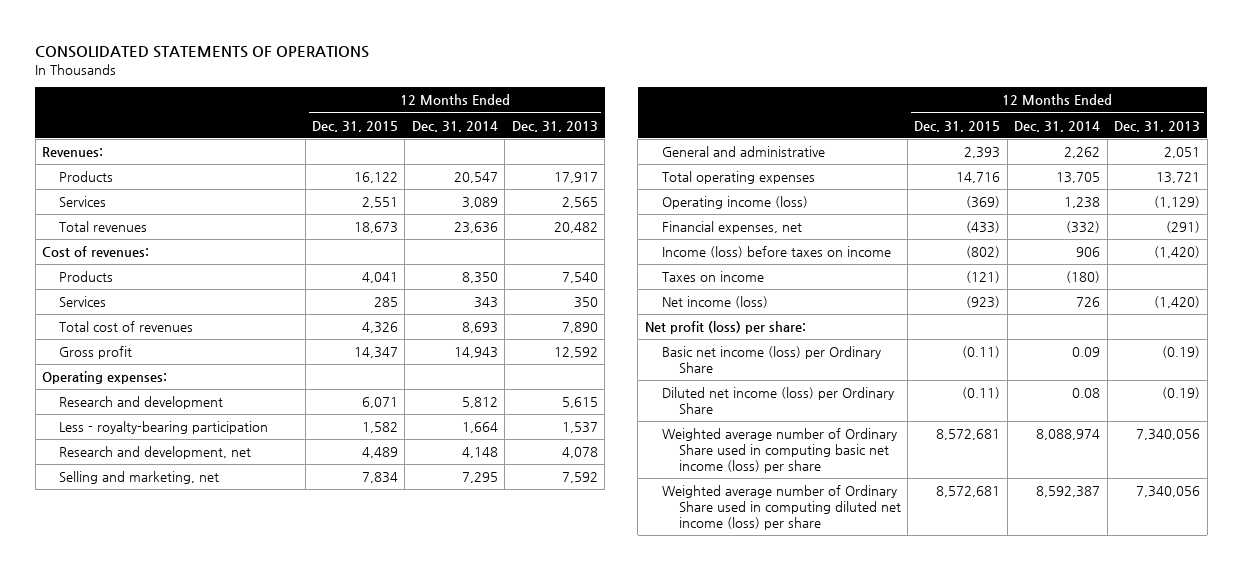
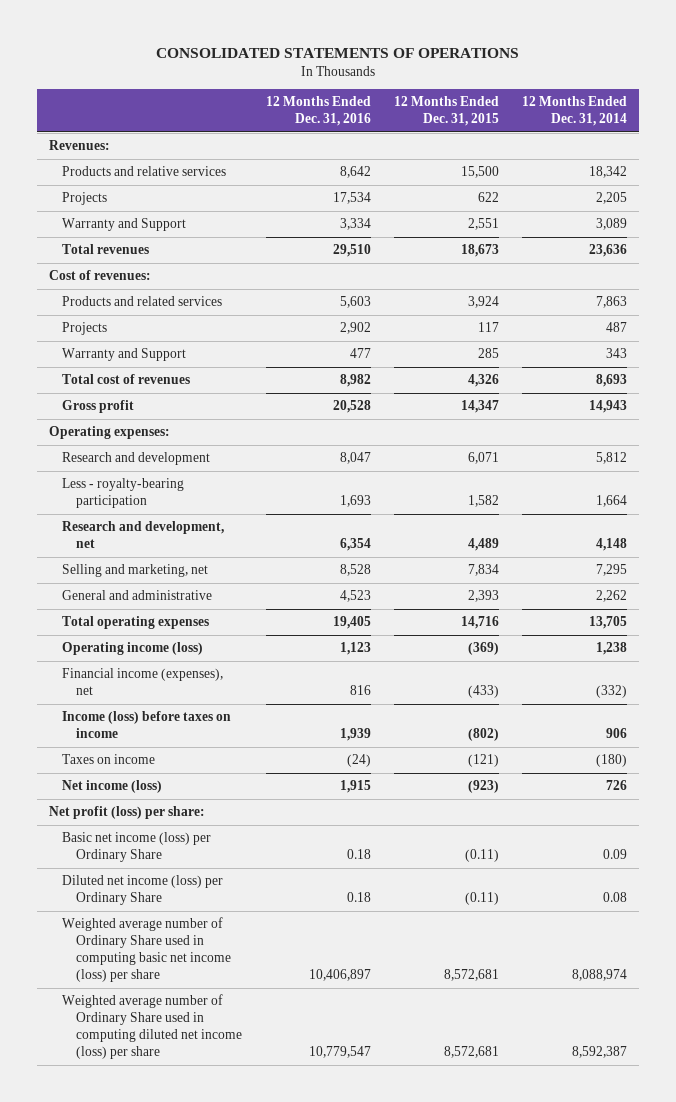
- | 12 Months Ended Dec. 31, 2015 | 12 Months Ended Dec. 31, 2014 | 12 Months Ended Dec. 31, 2013
+ | 12 Months Ended Dec. 31, 2016 | 12 Months Ended Dec. 31, 2015 | 12 Months Ended Dec. 31, 2014
- Products | 16,122 | 20,547 | 17,917
- Services | 2,551 | 3,089 | 2,565
+ Products and relative services | 8,642 | 15,500 | 18,342
+ Projects | 17,534 | 622 | 2,205
+ Warranty and Support | 3,334 | 2,551 | 3,089
- Products | 4,041 | 8,350 | 7,540
- Services | 285 | 343 | 350
+ Products and related services | 5,603 | 3,924 | 7,863
+ Projects | 2,902 | 117 | 487
+ Warranty and Support | 477 | 285 | 343
- Financial expenses, net | (433) | (332) | (291)
+ Financial income (expenses), net | 816 | (433) | (332)

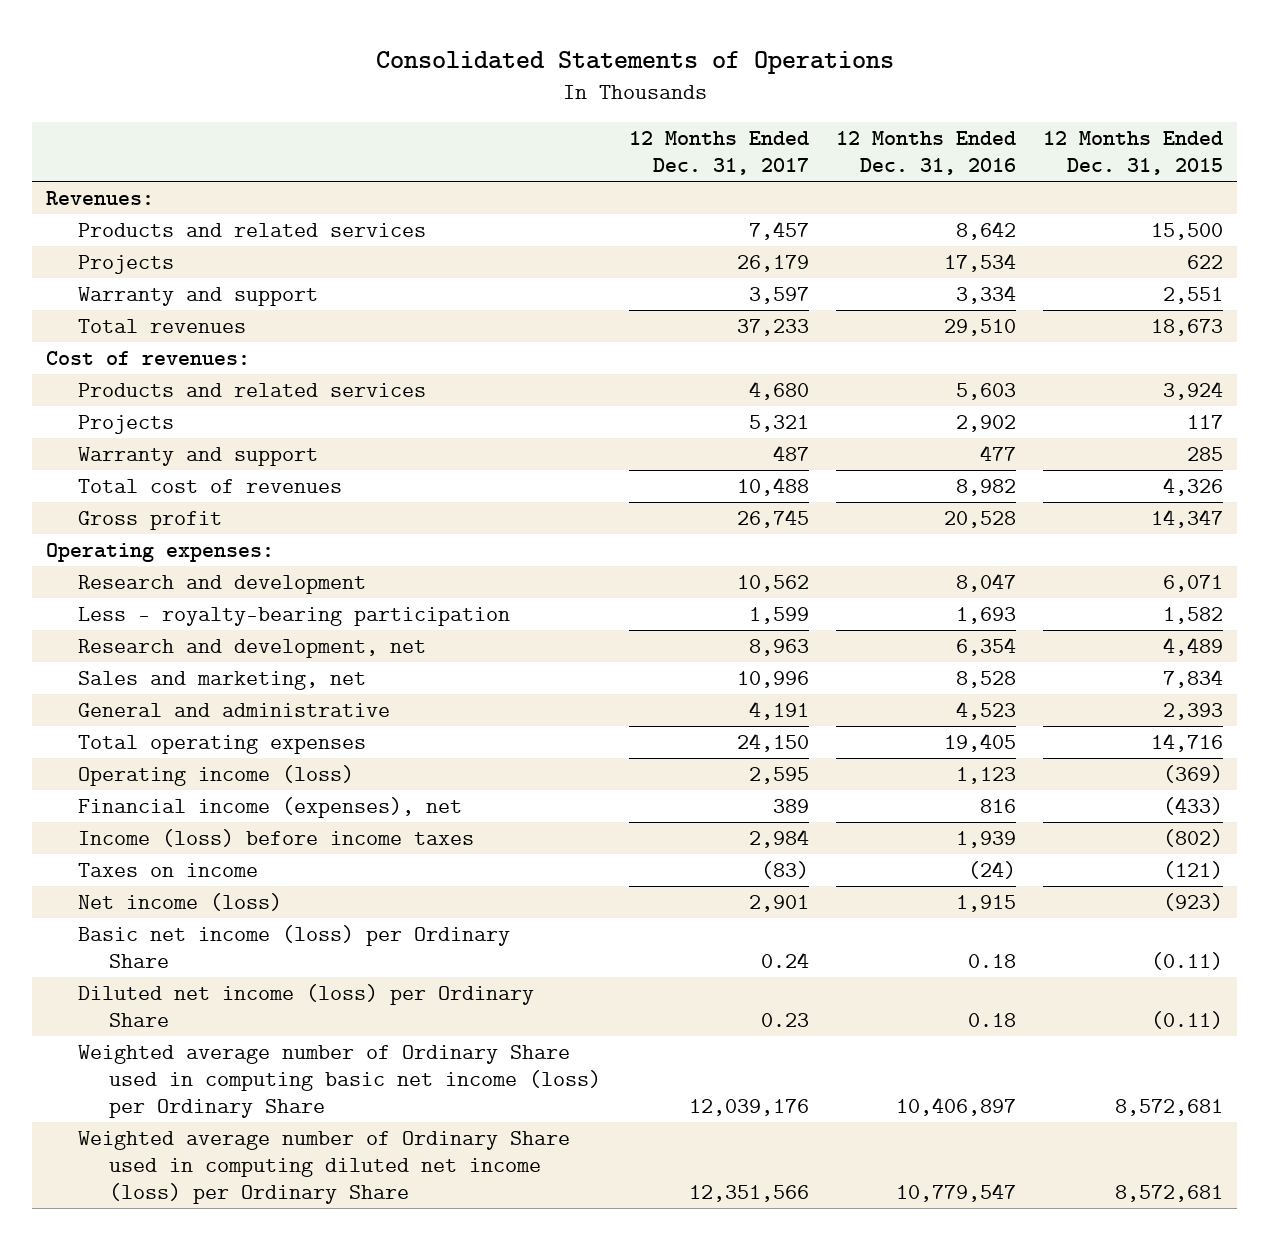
- CONSOLIDATED STATEMENTS OF OPERATIONS
+ Consolidated Statements of Operations
- | 12 Months Ended Dec. 31, 2016 | 12 Months Ended Dec. 31, 2015 | 12 Months Ended Dec. 31, 2014
+ | 12 Months Ended Dec. 31, 2017 | 12 Months Ended Dec. 31, 2016 | 12 Months Ended Dec. 31, 2015
- Products and relative services | 8,642 | 15,500 | 18,342
+ Products and related services | 7,457 | 8,642 | 15,500
- Warranty and Support | 3,334 | 2,551 | 3,089
+ Warranty and support | 3,597 | 3,334 | 2,551
- Warranty and Support | 477 | 285 | 343
+ Warranty and support | 487 | 477 | 285
- Selling and marketing, net | 8,528 | 7,834 | 7,295
+ Sales and marketing, net | 10,996 | 8,528 | 7,834
- Income (loss) before taxes on income | 1,939 | (802) | 906
+ Income (loss) before income taxes | 2,984 | 1,939 | (802)
- Net profit (loss) per share:
- Weighted average number of Ordinary Share used in computing basic net income (loss) per share | 10,406,897 | 8,572,681 | 8,088,974
- Weighted average number of Ordinary Share used in computing diluted net income (loss) per share | 10,779,547 | 8,572,681 | 8,592,387
+ Weighted average number of Ordinary Share used in computing basic net income (loss) per Ordinary Share | 12,039,176 | 10,406,897 | 8,572,681
+ Weighted average number of Ordinary Share used in computing diluted net income (loss) per Ordinary Share | 12,351,566 | 10,779,547 | 8,572,681

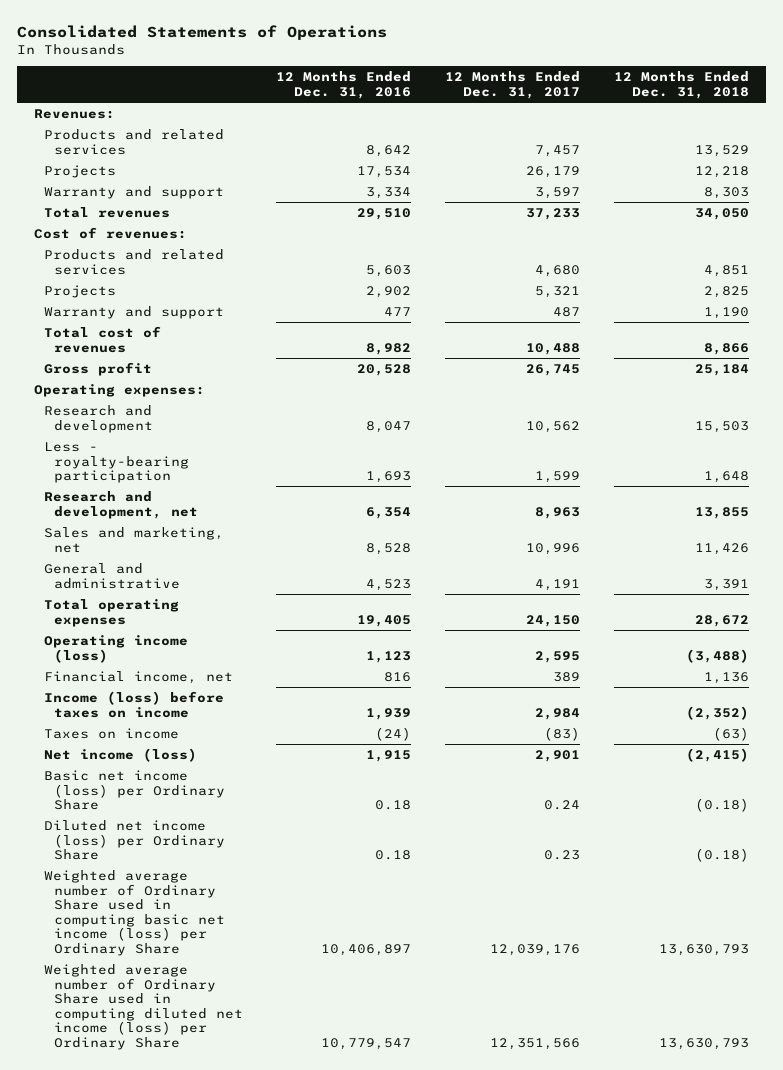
- | 12 Months Ended Dec. 31, 2017 | 12 Months Ended Dec. 31, 2016 | 12 Months Ended Dec. 31, 2015
+ | 12 Months Ended Dec. 31, 2016 | 12 Months Ended Dec. 31, 2017 | 12 Months Ended Dec. 31, 2018
- Financial income (expenses), net | 389 | 816 | (433)
- Income (loss) before income taxes | 2,984 | 1,939 | (802)
+ Financial income, net | 816 | 389 | 1,136
+ Income (loss) before taxes on income | 1,939 | 2,984 | (2,352)

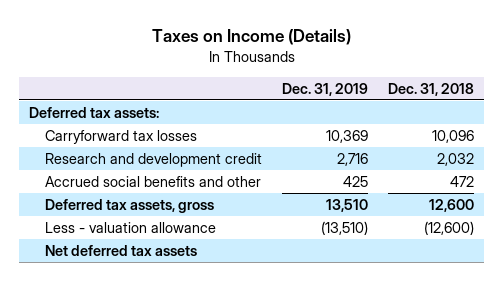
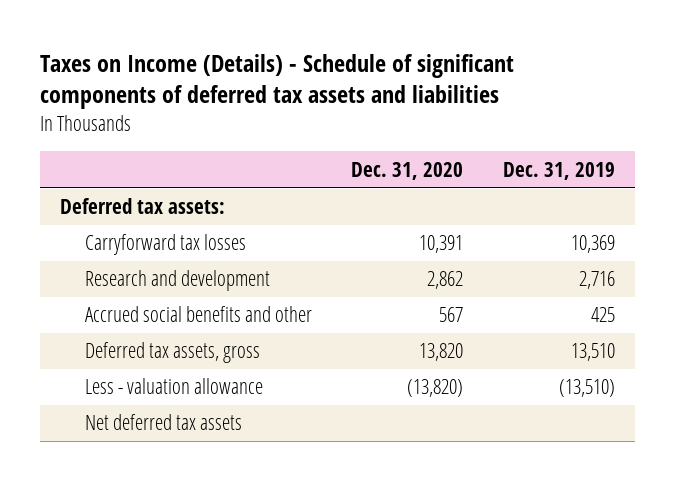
- Taxes on Income (Details)
+ Taxes on Income (Details) - Schedule of significant components of deferred tax assets and liabilities
- | Dec. 31, 2019 | Dec. 31, 2018
+ | Dec. 31, 2020 | Dec. 31, 2019
- Research and development credit | 2,716 | 2,032
+ Research and development | 2,862 | 2,716

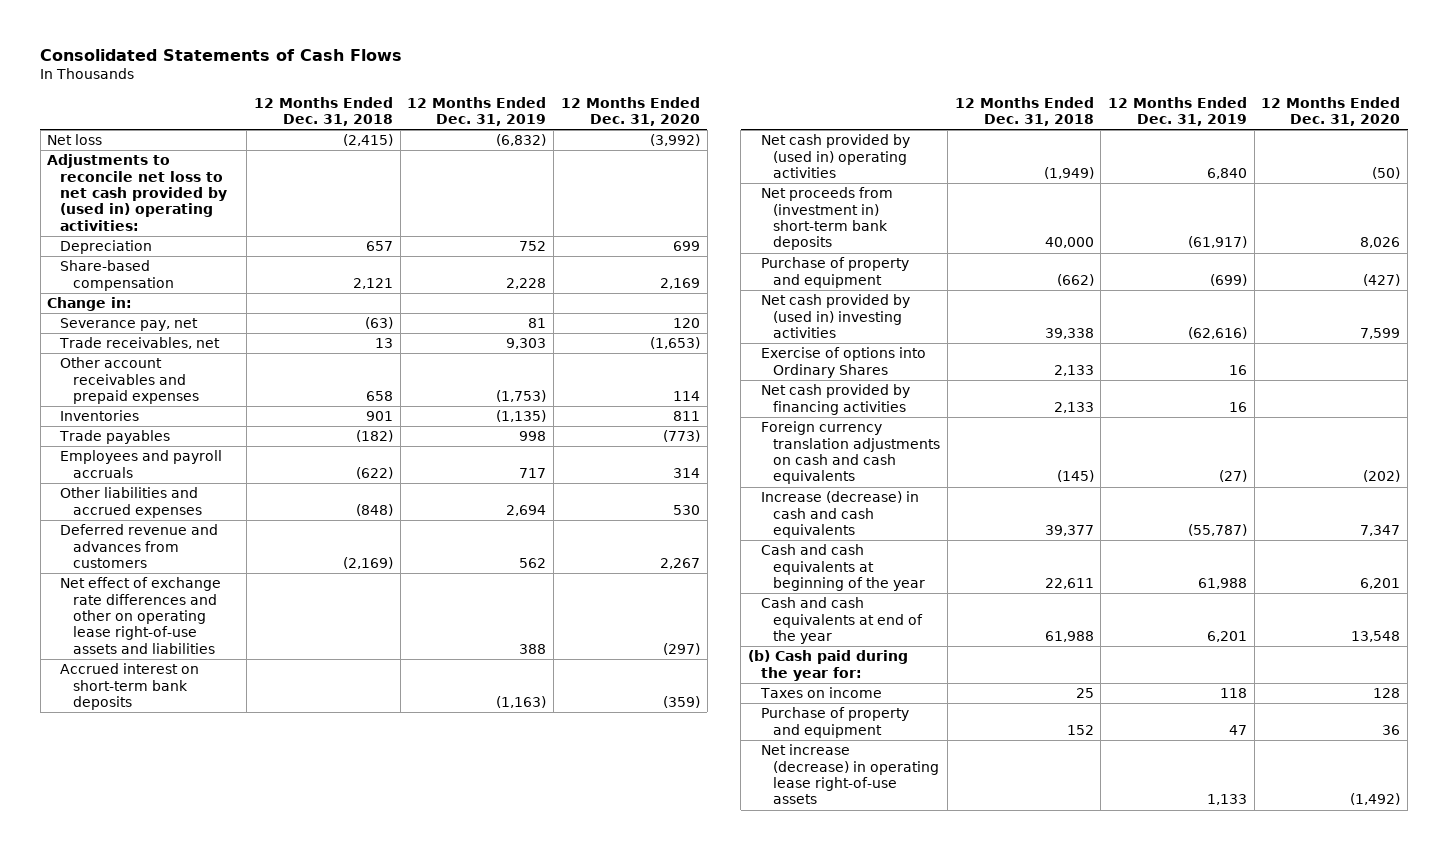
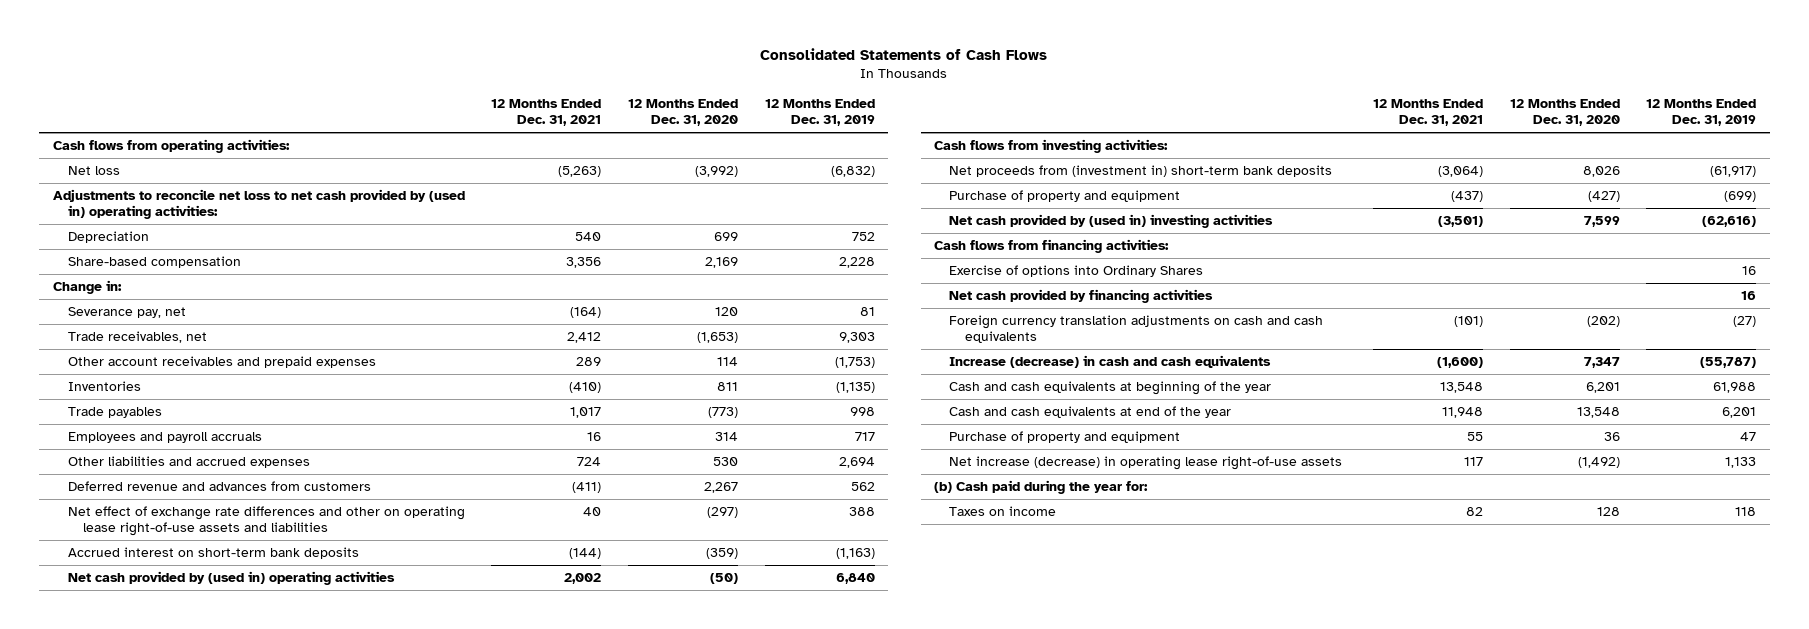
- | 12 Months Ended Dec. 31, 2018 | 12 Months Ended Dec. 31, 2019 | 12 Months Ended Dec. 31, 2020
+ | 12 Months Ended Dec. 31, 2021 | 12 Months Ended Dec. 31, 2020 | 12 Months Ended Dec. 31, 2019
+ Cash flows from operating activities:
+ Cash flows from investing activities:
+ Cash flows from financing activities:
moved down: (b) Cash paid during the year for:
moved down: Taxes on income | 82 | 128 | 118

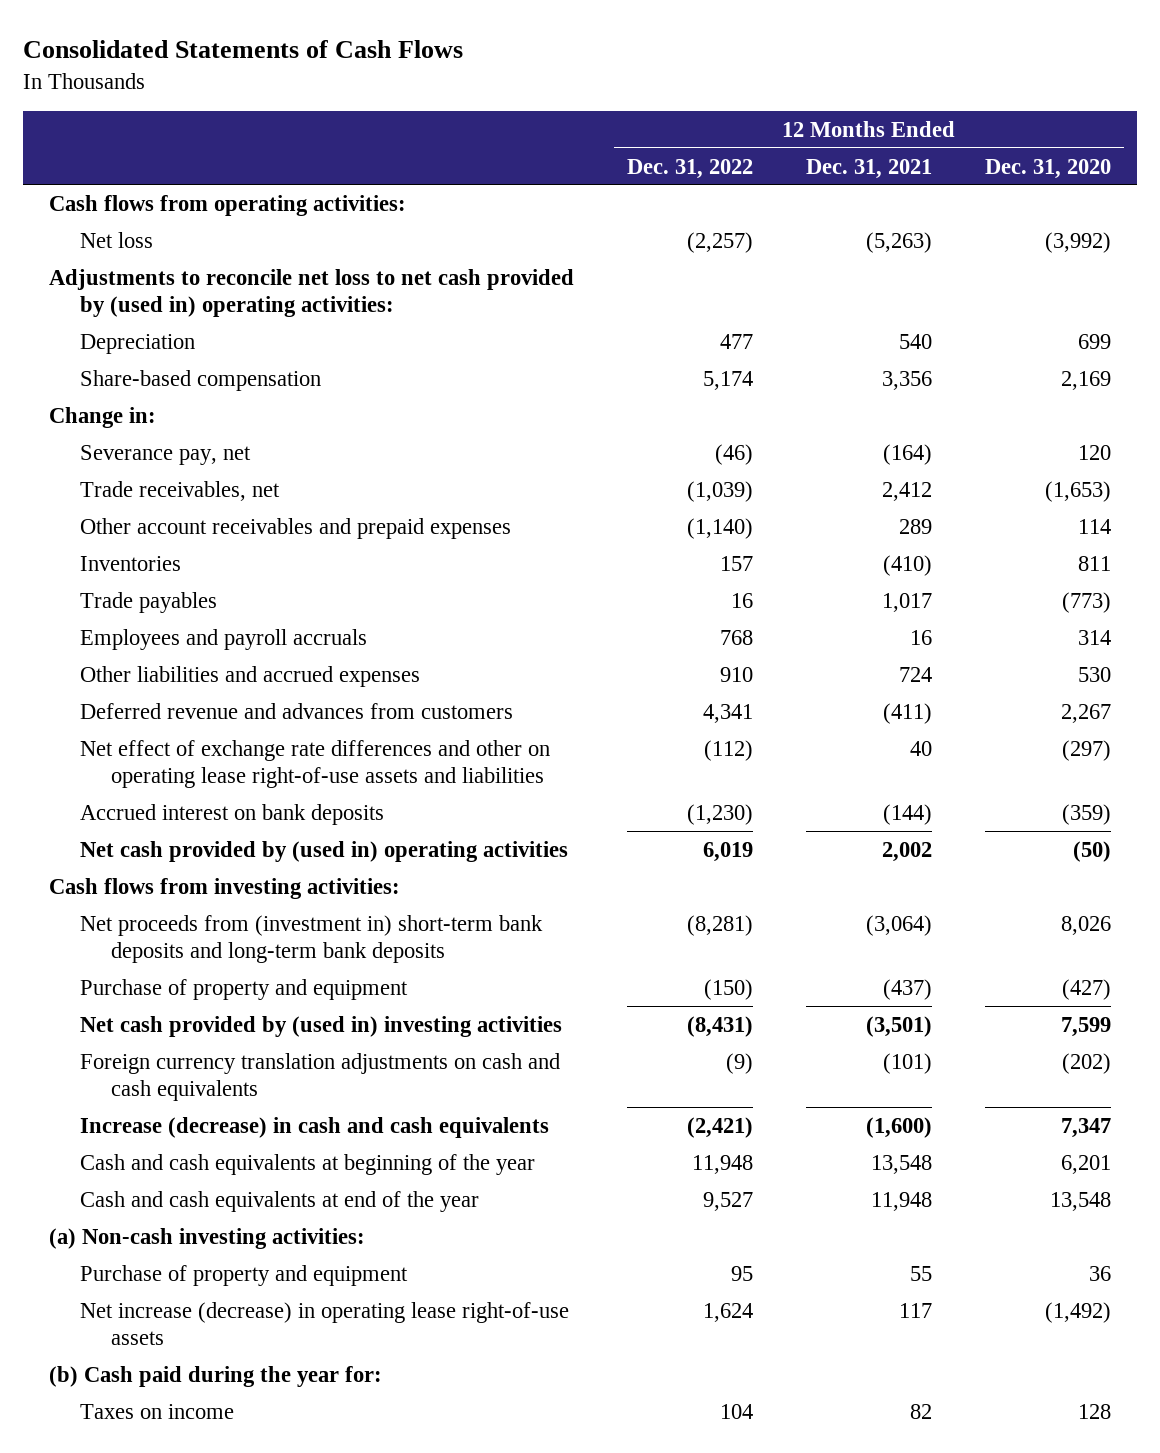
- | 12 Months Ended Dec. 31, 2021 | 12 Months Ended Dec. 31, 2020 | 12 Months Ended Dec. 31, 2019
+ | 12 Months Ended Dec. 31, 2022 | 12 Months Ended Dec. 31, 2021 | 12 Months Ended Dec. 31, 2020
- Accrued interest on short-term bank deposits | (144) | (359) | (1,163)
+ Accrued interest on bank deposits | (1,230) | (144) | (359)
- Net proceeds from (investment in) short-term bank deposits | (3,064) | 8,026 | (61,917)
+ Net proceeds from (investment in) short-term bank deposits and long-term bank deposits | (8,281) | (3,064) | 8,026
- Cash flows from financing activities:
- Exercise of options into Ordinary Shares | | | 16
- Net cash provided by financing activities | | | 16
+ (a) Non-cash investing activities:

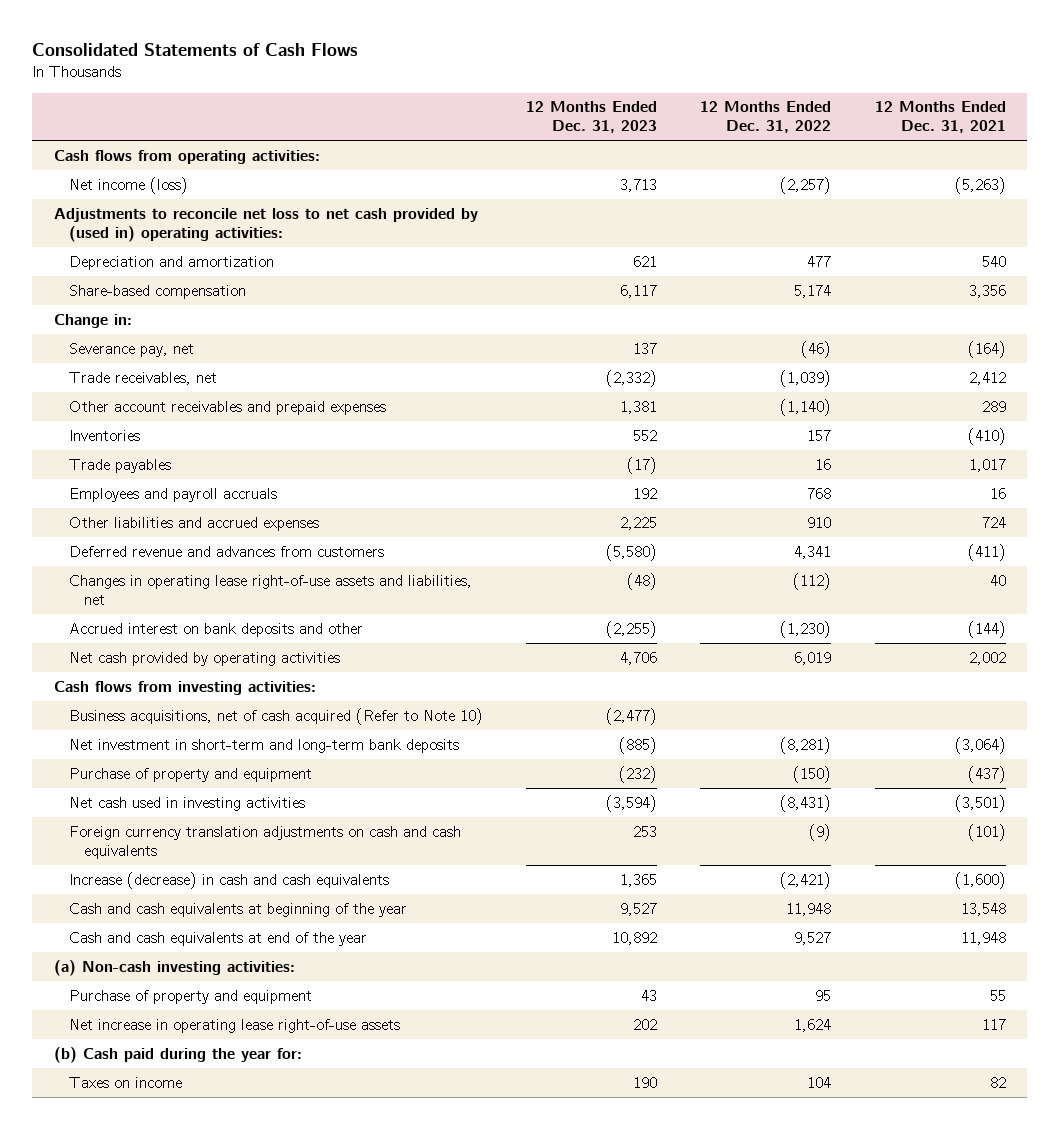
- | 12 Months Ended Dec. 31, 2022 | 12 Months Ended Dec. 31, 2021 | 12 Months Ended Dec. 31, 2020
+ | 12 Months Ended Dec. 31, 2023 | 12 Months Ended Dec. 31, 2022 | 12 Months Ended Dec. 31, 2021
- Net loss | (2,257) | (5,263) | (3,992)
+ Net income (loss) | 3,713 | (2,257) | (5,263)
- Depreciation | 477 | 540 | 699
+ Depreciation and amortization | 621 | 477 | 540
- Net effect of exchange rate differences and other on operating lease right-of-use assets and liabilities | (112) | 40 | (297)
- Accrued interest on bank deposits | (1,230) | (144) | (359)
- Net cash provided by (used in) operating activities | 6,019 | 2,002 | (50)
+ Changes in operating lease right-of-use assets and liabilities, net | (48) | (112) | 40
+ Accrued interest on bank deposits and other | (2,255) | (1,230) | (144)
+ Net cash provided by operating activities | 4,706 | 6,019 | 2,002
- Net proceeds from (investment in) short-term bank deposits and long-term bank deposits | (8,281) | (3,064) | 8,026
+ Business acquisitions, net of cash acquired (Refer to Note 10) | (2,477) | |
+ Net investment in short-term and long-term bank deposits | (885) | (8,281) | (3,064)
- Net cash provided by (used in) investing activities | (8,431) | (3,501) | 7,599
+ Net cash used in investing activities | (3,594) | (8,431) | (3,501)
- Net increase (decrease) in operating lease right-of-use assets | 1,624 | 117 | (1,492)
+ Net increase in operating lease right-of-use assets | 202 | 1,624 | 117

